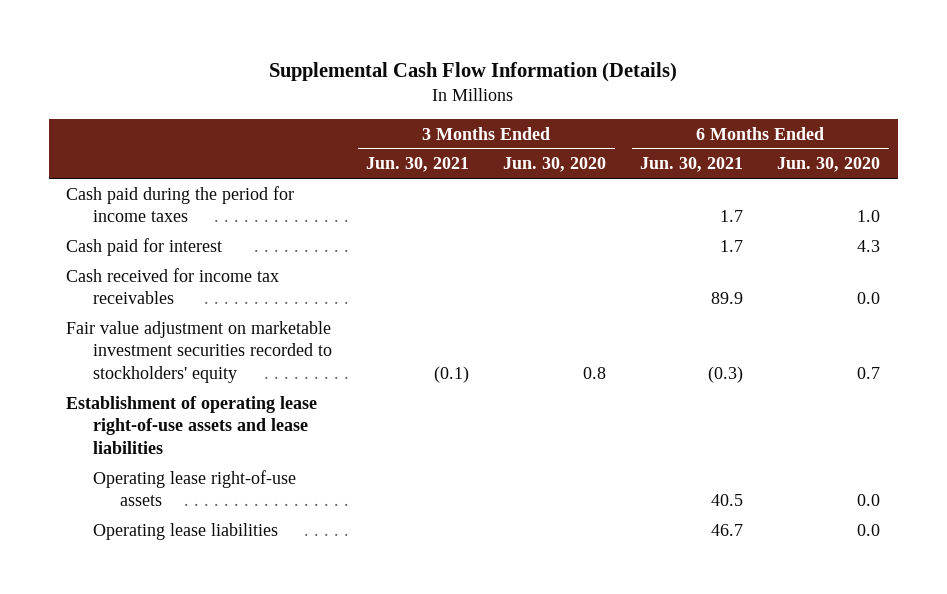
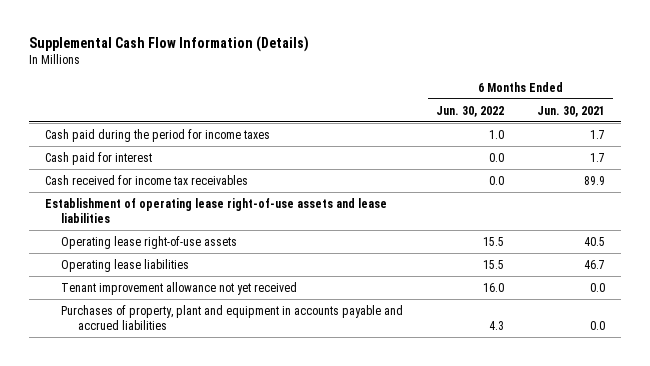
- | 3 Months Ended Jun. 30, 2021 | 3 Months Ended Jun. 30, 2020 | 6 Months Ended Jun. 30, 2021 | 6 Months Ended Jun. 30, 2020
+ | 6 Months Ended Jun. 30, 2022 | 6 Months Ended Jun. 30, 2021
- Fair value adjustment on marketable investment securities recorded to stockholders' equity | (0.1) | 0.8 | (0.3) | 0.7
+ Tenant improvement allowance not yet received | 16.0 | 0.0
+ Purchases of property, plant and equipment in accounts payable and accrued liabilities | 4.3 | 0.0

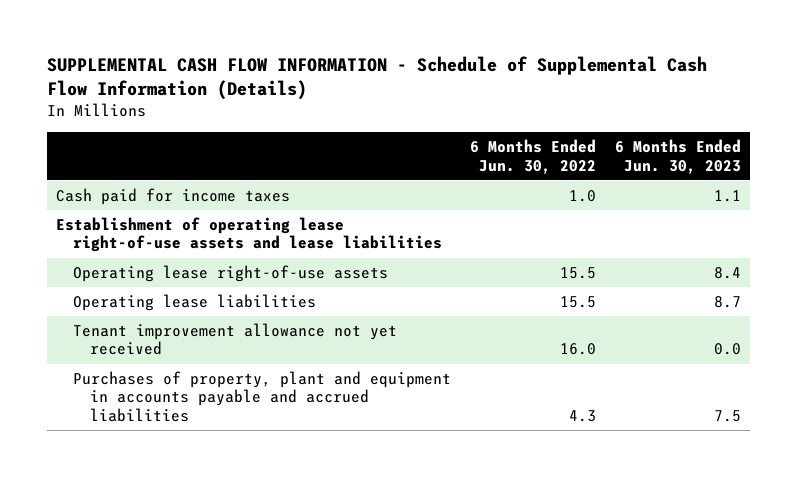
- Supplemental Cash Flow Information (Details)
+ SUPPLEMENTAL CASH FLOW INFORMATION - Schedule of Supplemental Cash Flow Information (Details)
- | 6 Months Ended Jun. 30, 2022 | 6 Months Ended Jun. 30, 2021
+ | 6 Months Ended Jun. 30, 2022 | 6 Months Ended Jun. 30, 2023
- Cash paid during the period for income taxes | 1.0 | 1.7
- Cash paid for interest | 0.0 | 1.7
- Cash received for income tax receivables | 0.0 | 89.9
+ Cash paid for income taxes | 1.0 | 1.1

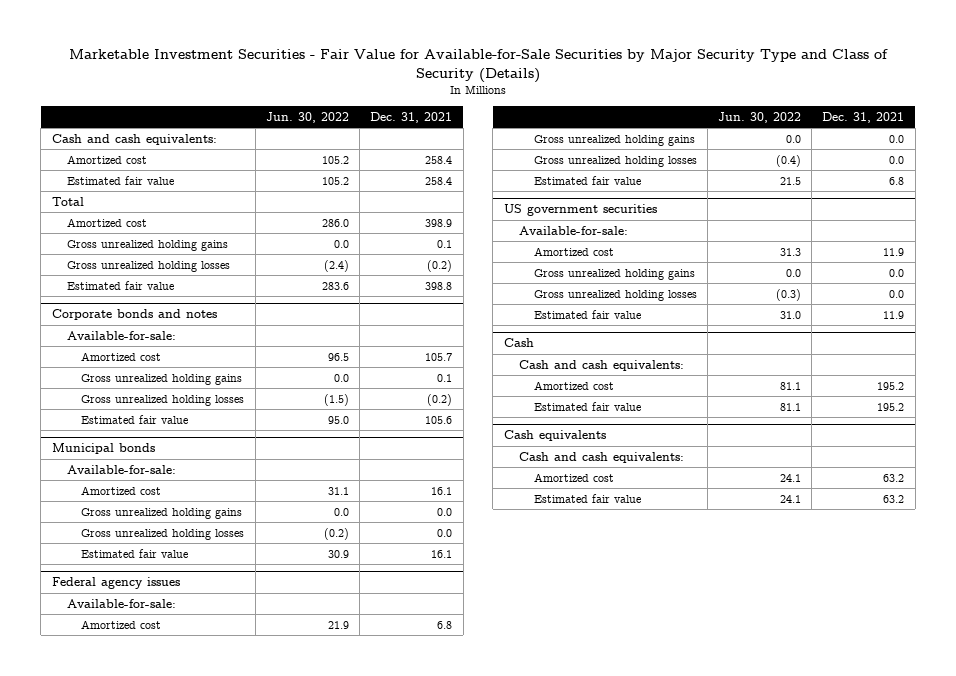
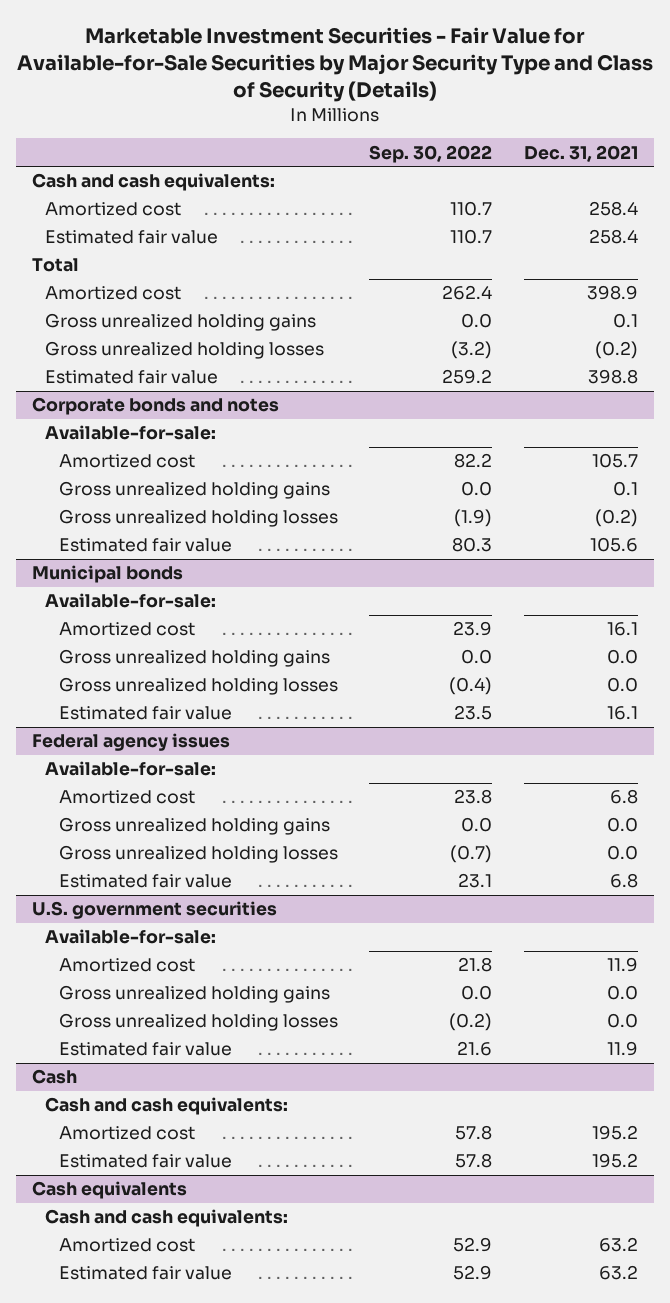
- | Jun. 30, 2022 | Dec. 31, 2021
+ | Sep. 30, 2022 | Dec. 31, 2021
- US government securities
+ U.S. government securities

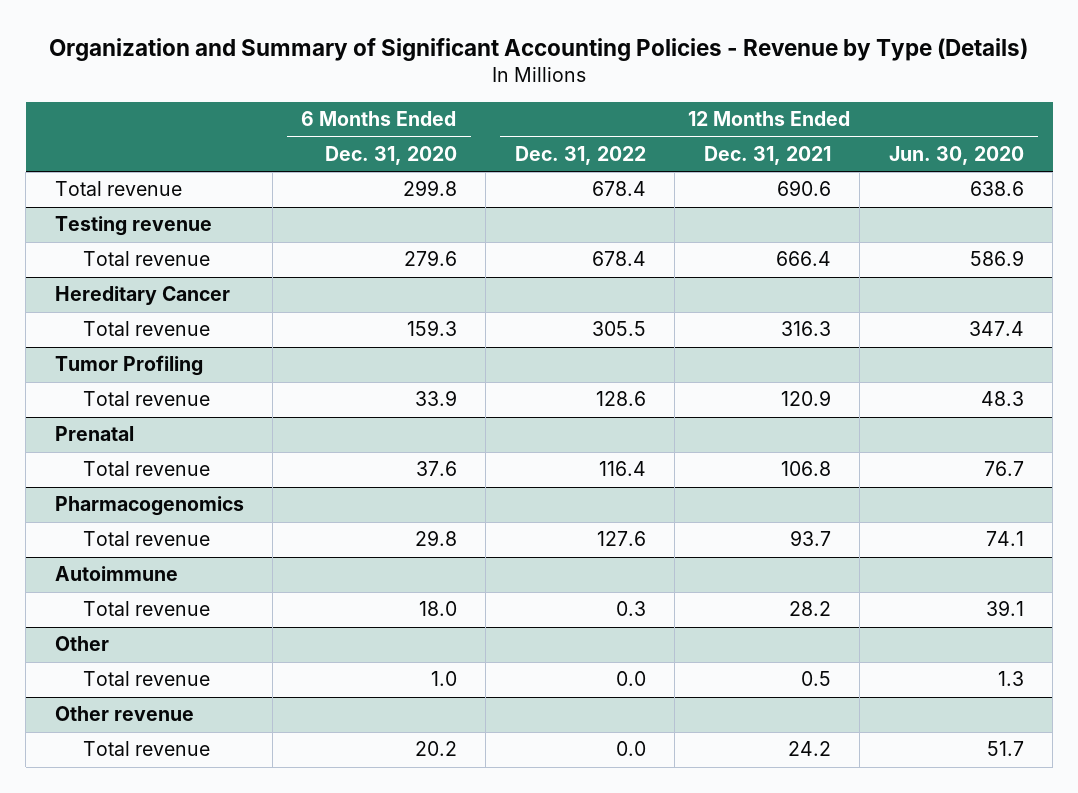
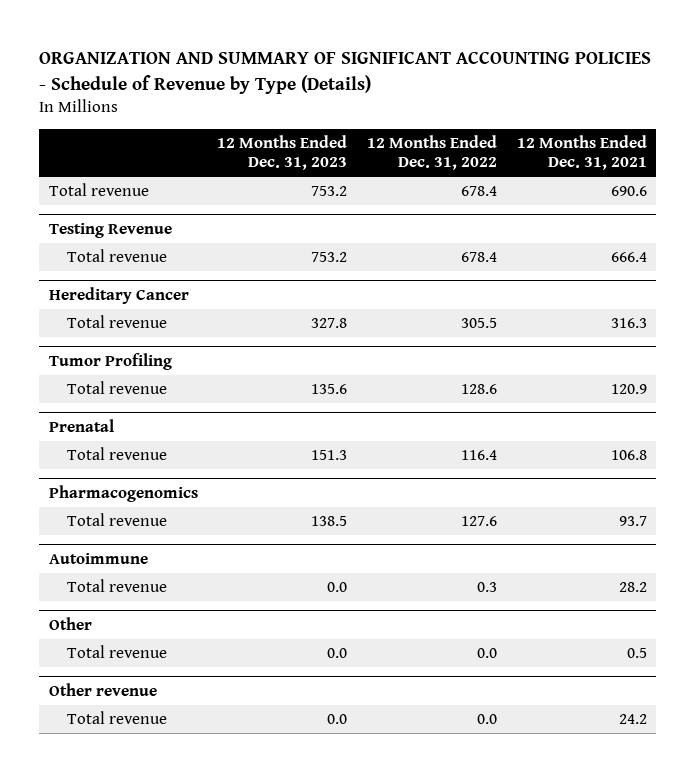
- Organization and Summary of Significant Accounting Policies - Revenue by Type (Details)
+ ORGANIZATION AND SUMMARY OF SIGNIFICANT ACCOUNTING POLICIES - Schedule of Revenue by Type (Details)
- | 6 Months Ended Dec. 31, 2020 | 12 Months Ended Dec. 31, 2022 | 12 Months Ended Dec. 31, 2021 | 12 Months Ended Jun. 30, 2020
+ | 12 Months Ended Dec. 31, 2023 | 12 Months Ended Dec. 31, 2022 | 12 Months Ended Dec. 31, 2021
- Testing revenue
+ Testing Revenue

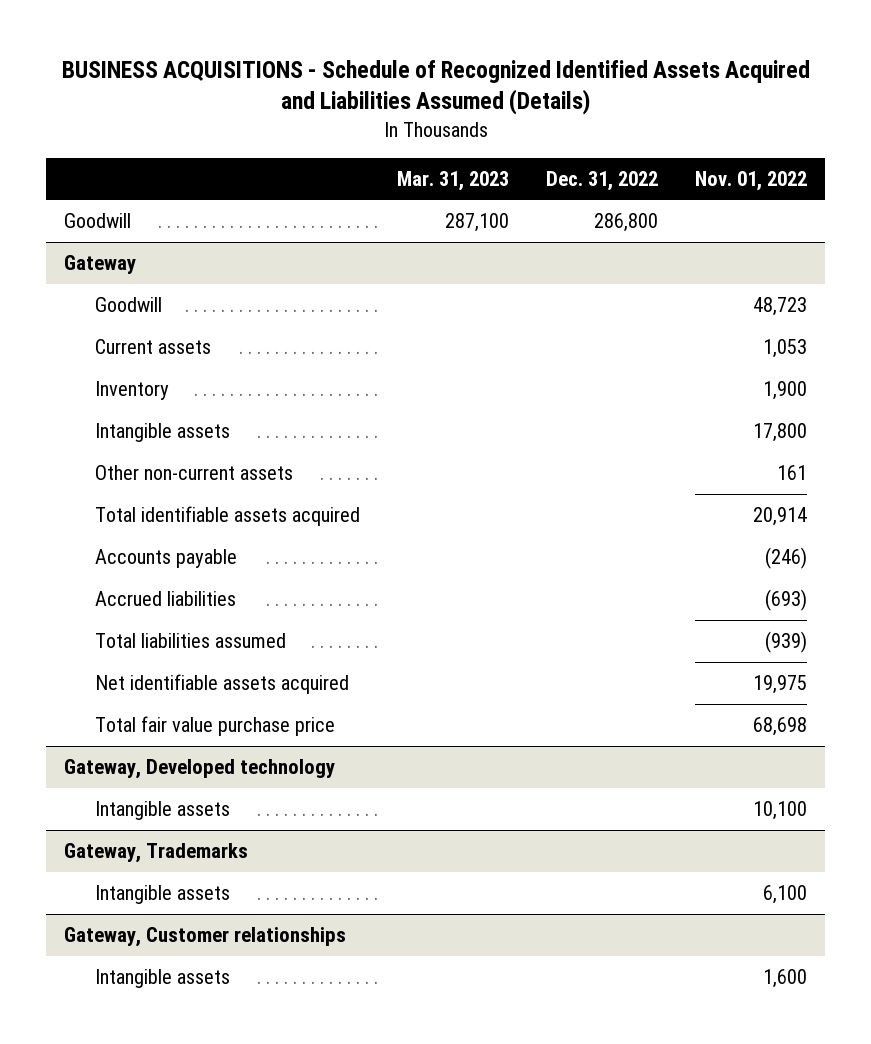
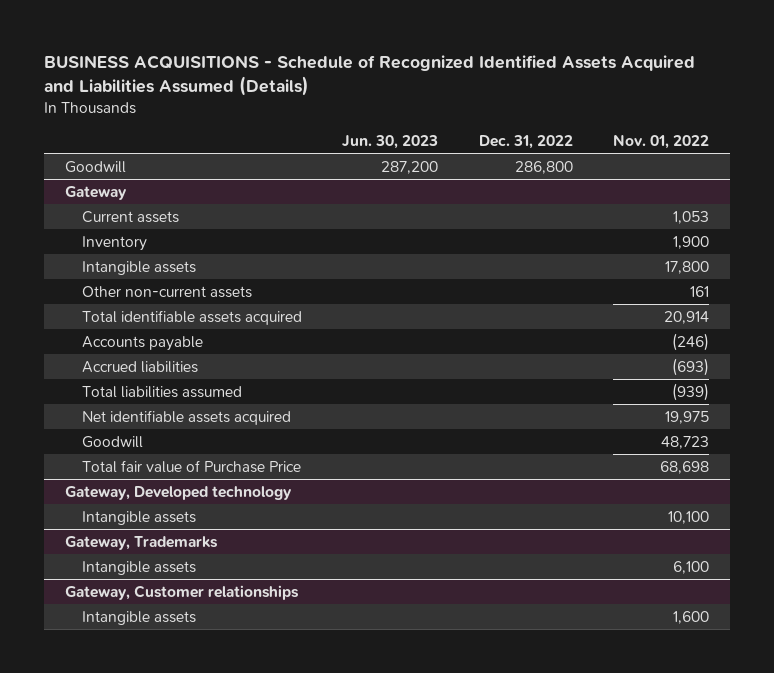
- | Mar. 31, 2023 | Dec. 31, 2022 | Nov. 01, 2022
+ | Jun. 30, 2023 | Dec. 31, 2022 | Nov. 01, 2022
@ Gateway
- Total fair value purchase price | | | 68,698
moved down: Goodwill | | | 48,723
+ Total fair value of Purchase Price | | | 68,698

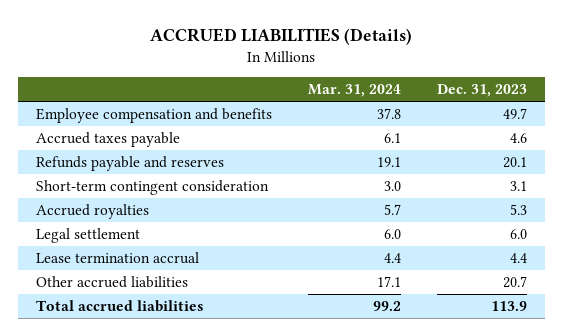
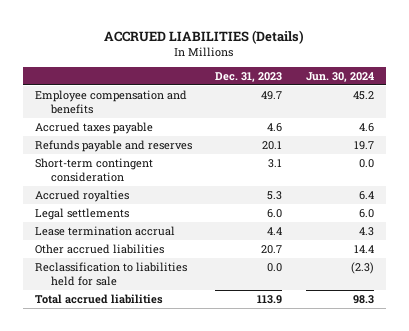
- | Mar. 31, 2024 | Dec. 31, 2023
+ | Dec. 31, 2023 | Jun. 30, 2024
- Legal settlement | 6.0 | 6.0
+ Legal settlements | 6.0 | 6.0
+ Reclassification to liabilities held for sale | 0.0 | (2.3)

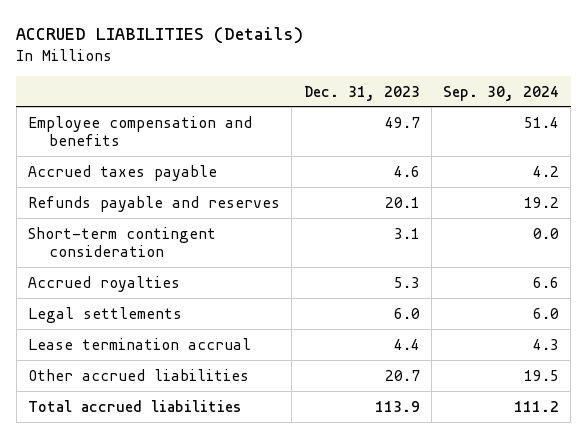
- | Dec. 31, 2023 | Jun. 30, 2024
+ | Dec. 31, 2023 | Sep. 30, 2024
- Reclassification to liabilities held for sale | 0.0 | (2.3)

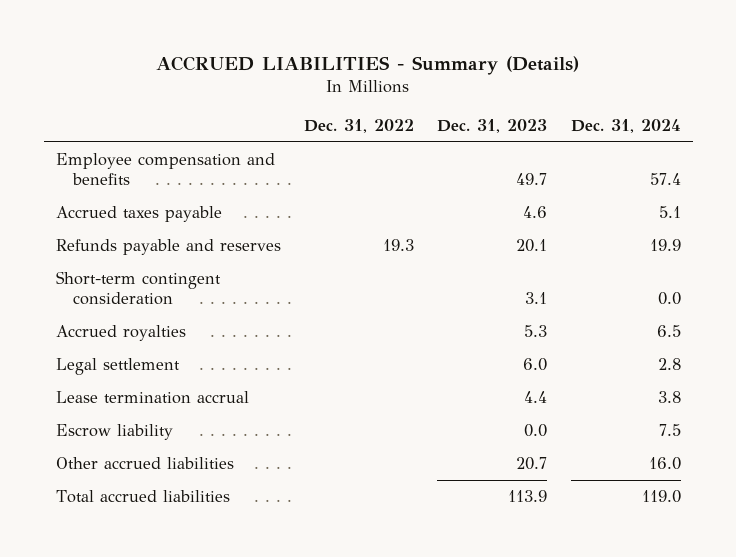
- ACCRUED LIABILITIES (Details)
+ ACCRUED LIABILITIES - Summary (Details)
- | Dec. 31, 2023 | Sep. 30, 2024
+ | Dec. 31, 2022 | Dec. 31, 2023 | Dec. 31, 2024
- Legal settlements | 6.0 | 6.0
+ Legal settlement | | 6.0 | 2.8
+ Escrow liability | | 0.0 | 7.5

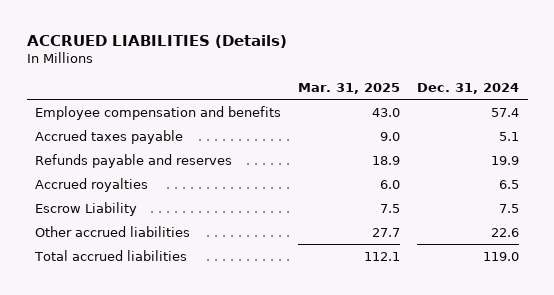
- ACCRUED LIABILITIES - Summary (Details)
+ ACCRUED LIABILITIES (Details)
- | Dec. 31, 2022 | Dec. 31, 2023 | Dec. 31, 2024
+ | Mar. 31, 2025 | Dec. 31, 2024
- Short-term contingent consideration | | 3.1 | 0.0
- Legal settlement | | 6.0 | 2.8
- Lease termination accrual | | 4.4 | 3.8
- Escrow liability | | 0.0 | 7.5
- Other accrued liabilities | | 20.7 | 16.0
+ Escrow Liability | 7.5 | 7.5
+ Other accrued liabilities | 27.7 | 22.6

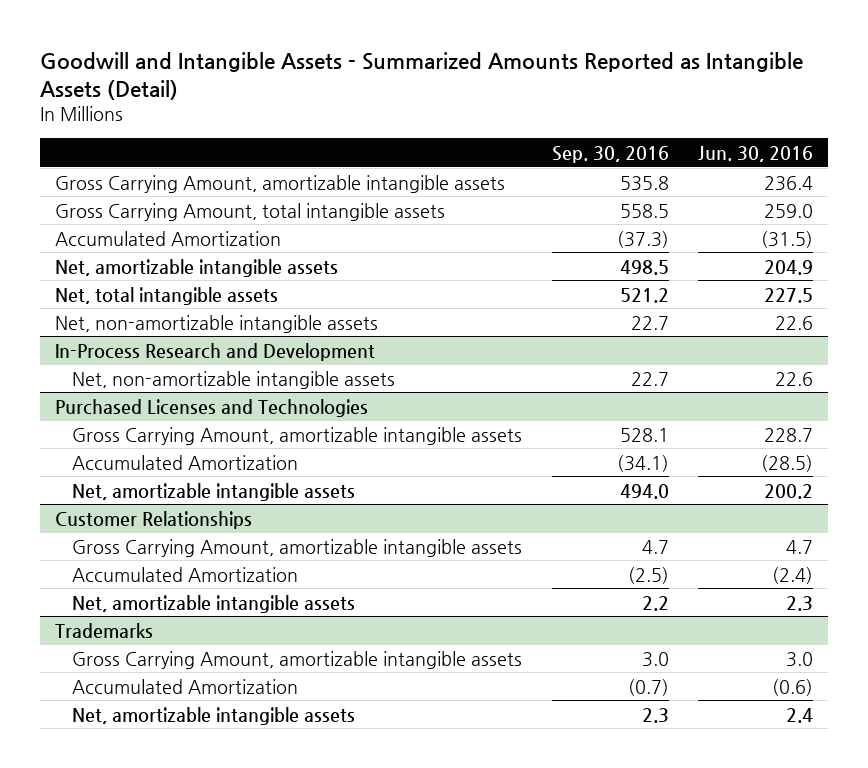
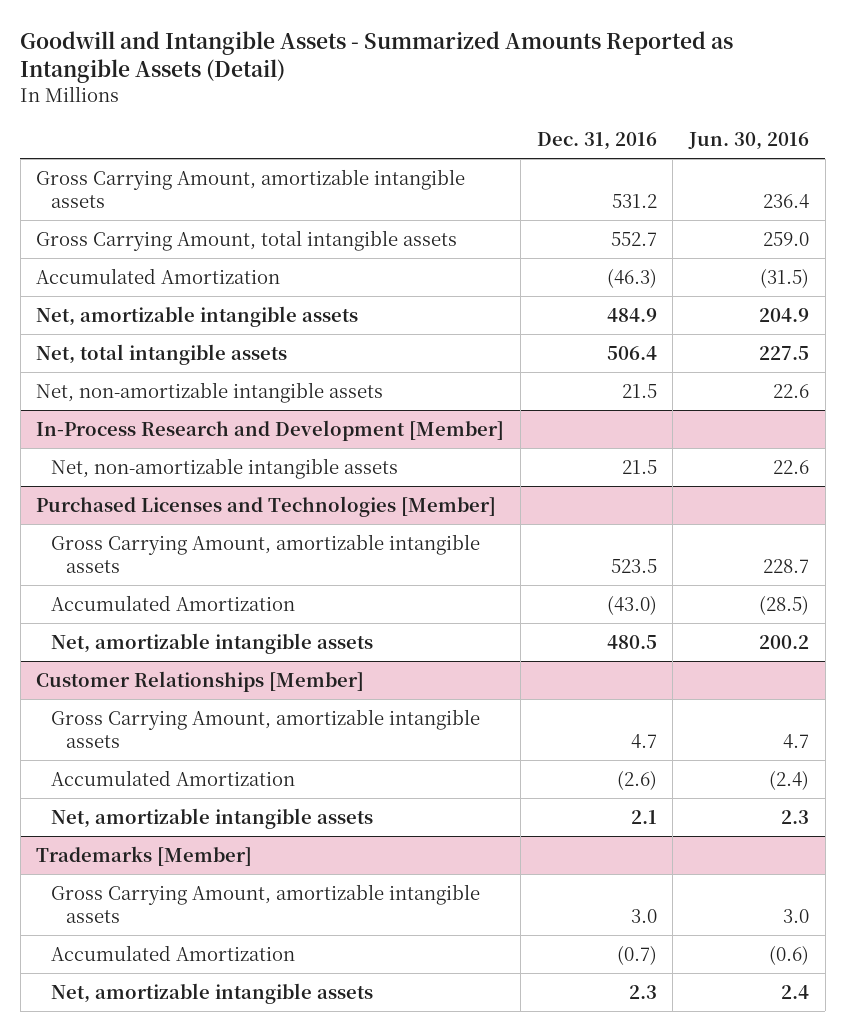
- | Sep. 30, 2016 | Jun. 30, 2016
+ | Dec. 31, 2016 | Jun. 30, 2016
- In-Process Research and Development
+ In-Process Research and Development [Member]
- Purchased Licenses and Technologies
+ Purchased Licenses and Technologies [Member]
- Customer Relationships
+ Customer Relationships [Member]
- Trademarks
+ Trademarks [Member]

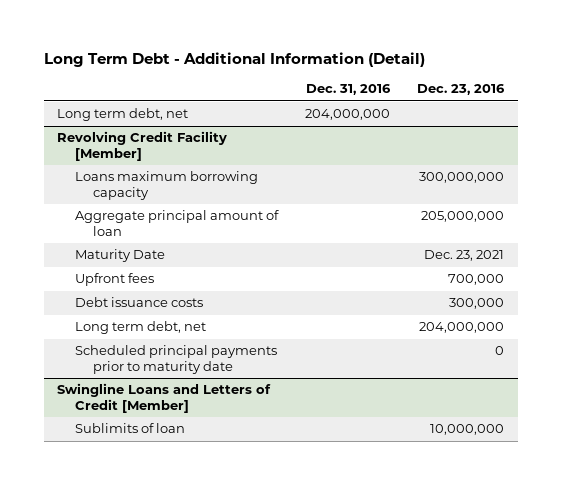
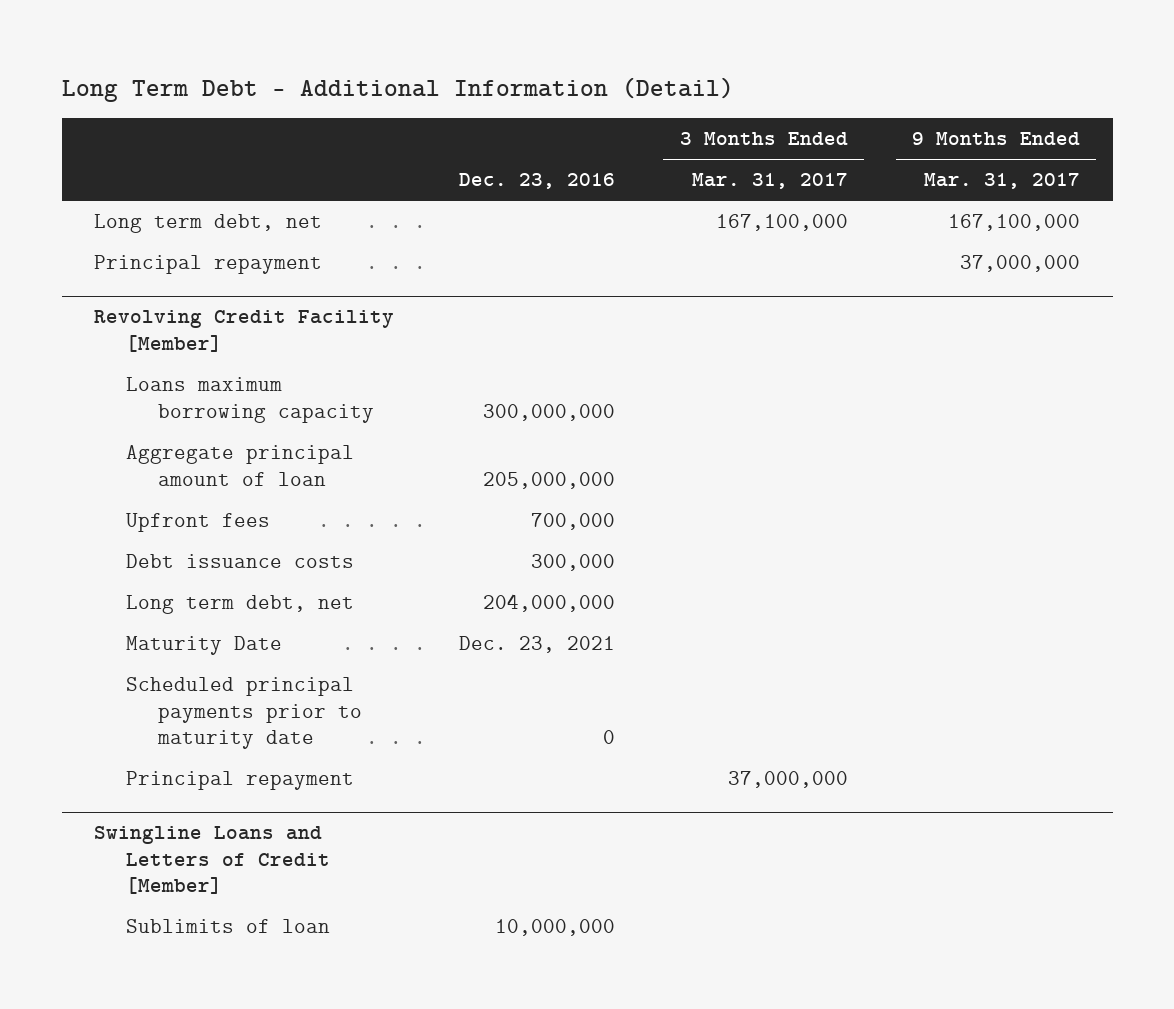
- | Dec. 31, 2016 | Dec. 23, 2016
+ | Dec. 23, 2016 | 3 Months Ended Mar. 31, 2017 | 9 Months Ended Mar. 31, 2017
+ Principal repayment | | | 37,000,000
@ Revolving Credit Facility [Member]
moved down: Maturity Date | Dec. 23, 2021 | |
+ Principal repayment | | 37,000,000 |

